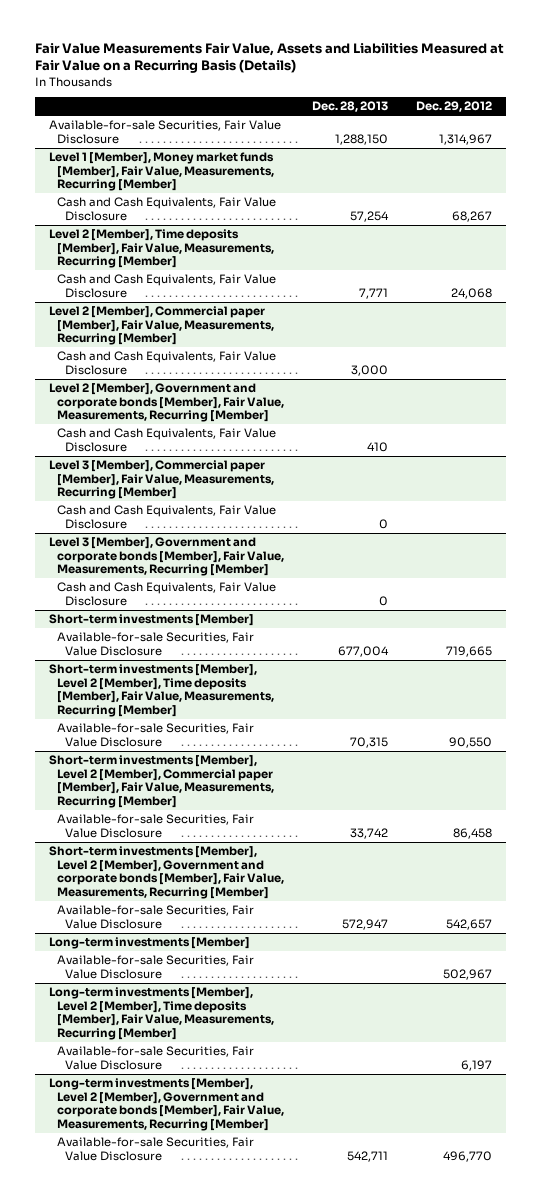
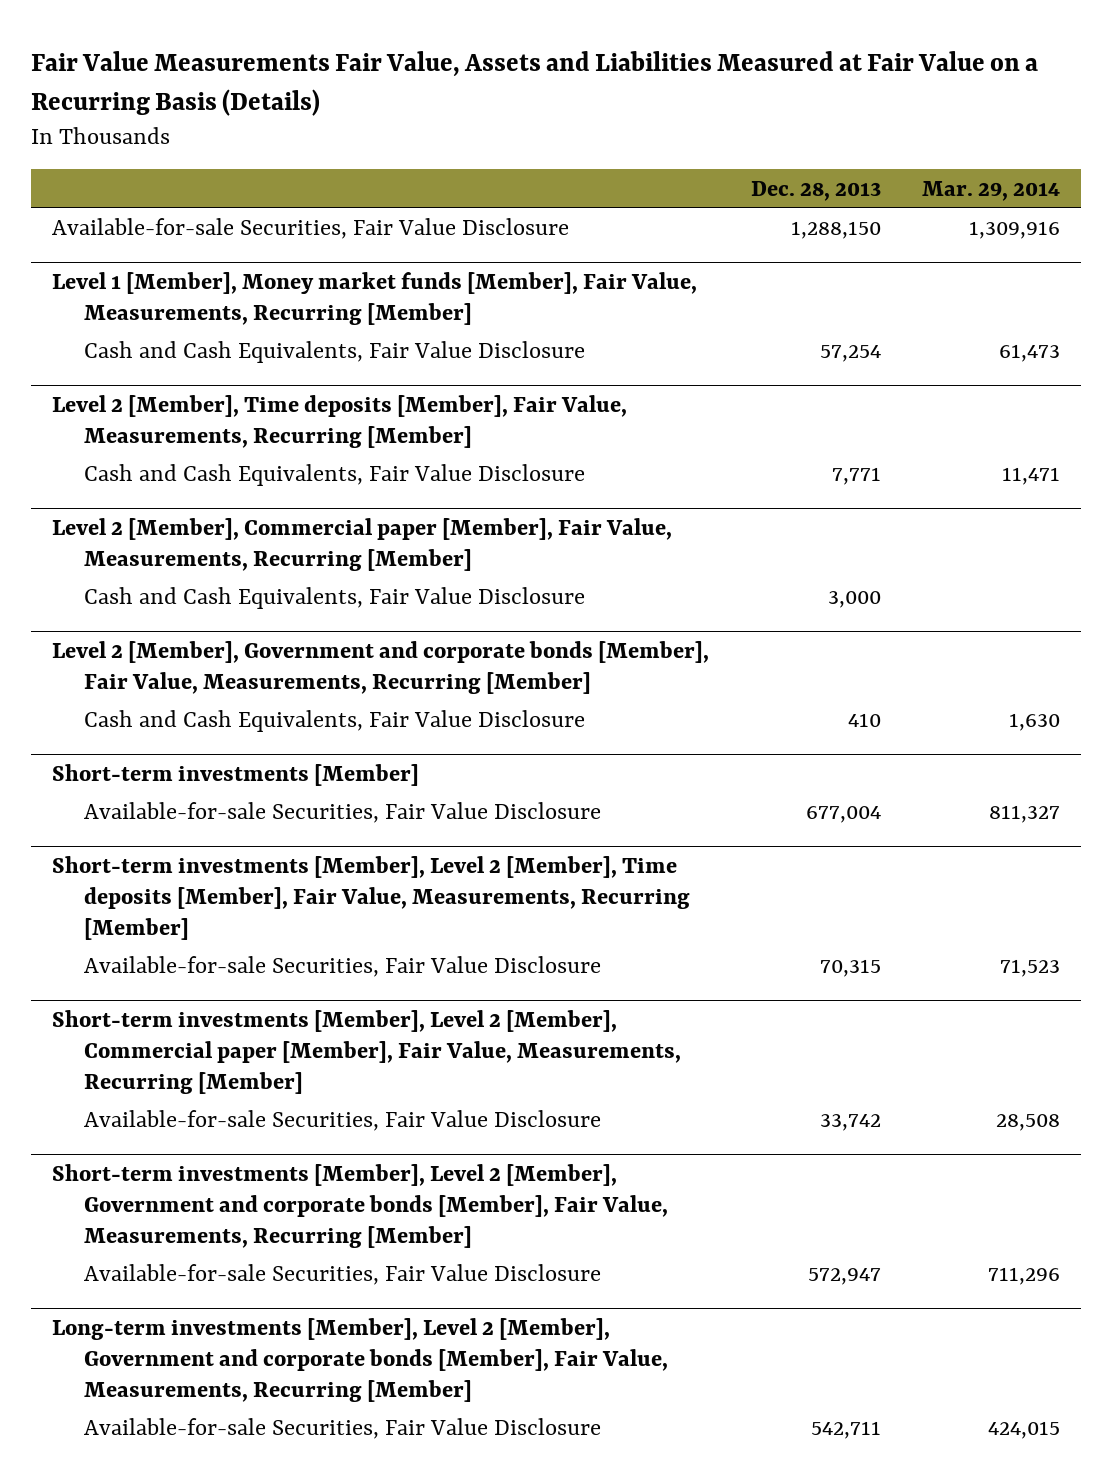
- | Dec. 28, 2013 | Dec. 29, 2012
+ | Dec. 28, 2013 | Mar. 29, 2014
- Level 3 [Member], Commercial paper [Member], Fair Value, Measurements, Recurring [Member]
- Cash and Cash Equivalents, Fair Value Disclosure | 0 |
- Level 3 [Member], Government and corporate bonds [Member], Fair Value, Measurements, Recurring [Member]
- Cash and Cash Equivalents, Fair Value Disclosure | 0 |
- Long-term investments [Member]
- Available-for-sale Securities, Fair Value Disclosure | | 502,967
- Long-term investments [Member], Level 2 [Member], Time deposits [Member], Fair Value, Measurements, Recurring [Member]
- Available-for-sale Securities, Fair Value Disclosure | | 6,197

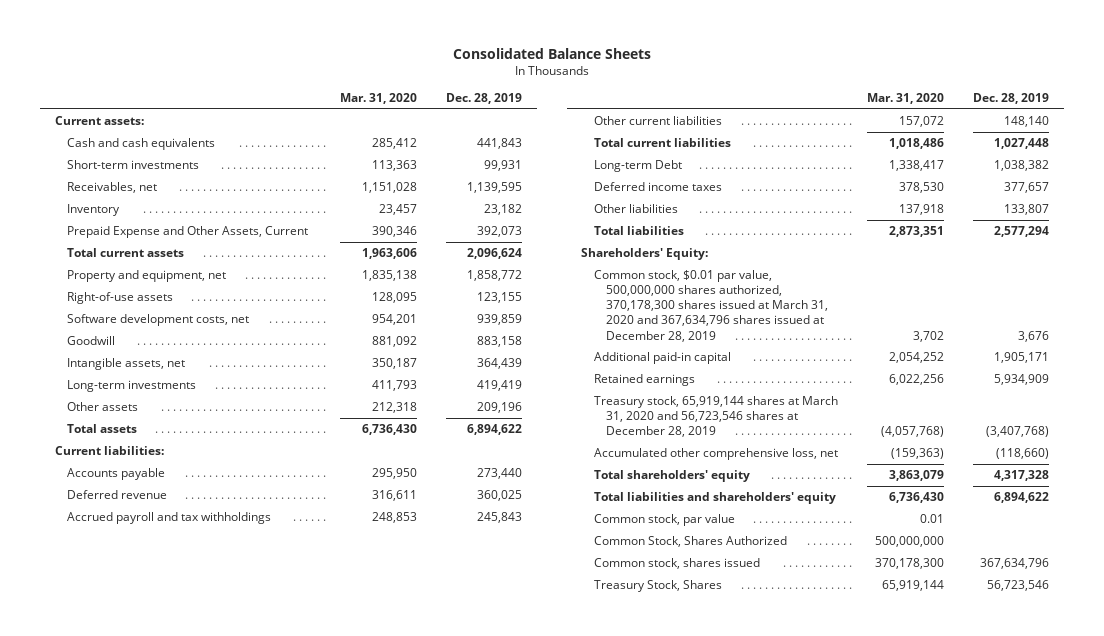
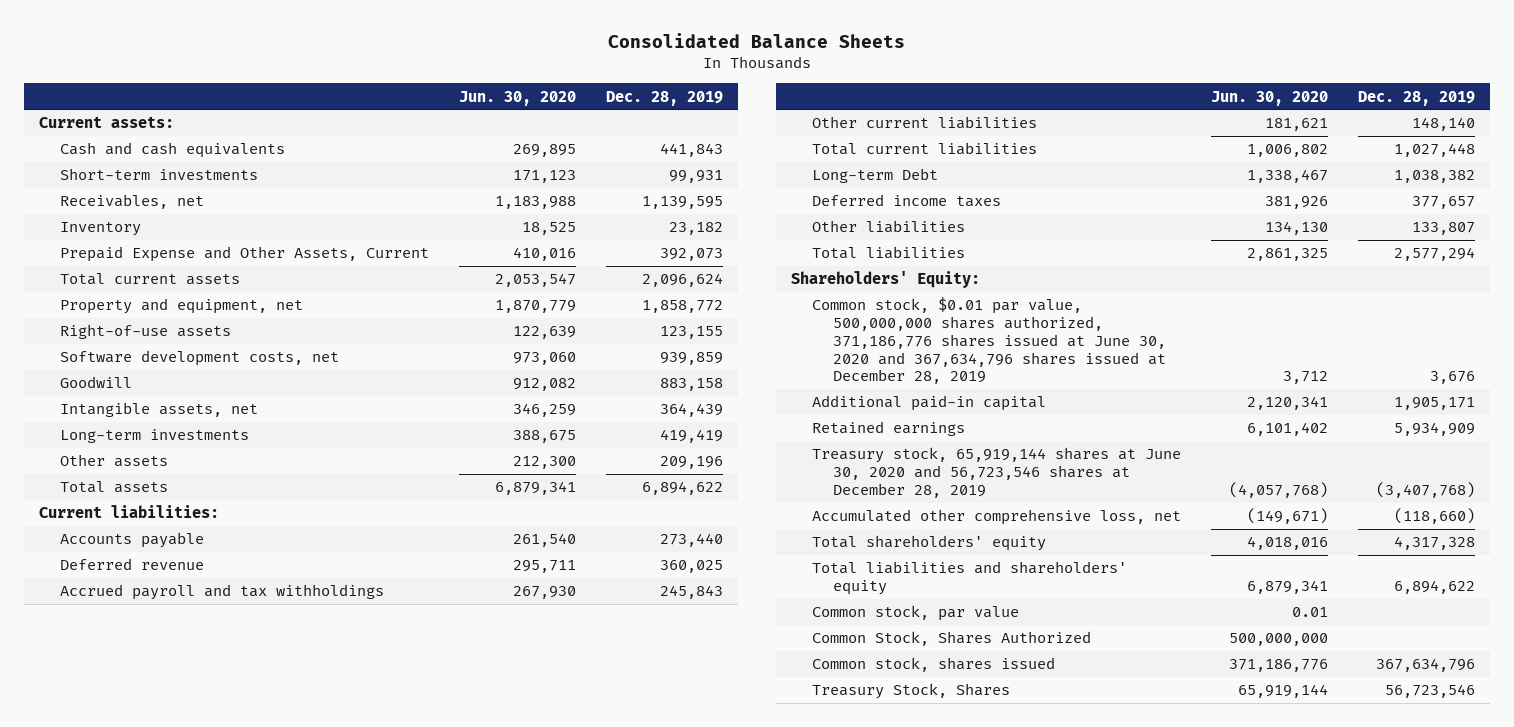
- | Mar. 31, 2020 | Dec. 28, 2019
+ | Jun. 30, 2020 | Dec. 28, 2019
- Common stock, $0.01 par value, 500,000,000 shares authorized, 370,178,300 shares issued at March 31, 2020 and 367,634,796 shares issued at December 28, 2019 | 3,702 | 3,676
+ Common stock, $0.01 par value, 500,000,000 shares authorized, 371,186,776 shares issued at June 30, 2020 and 367,634,796 shares issued at December 28, 2019 | 3,712 | 3,676
- Treasury stock, 65,919,144 shares at March 31, 2020 and 56,723,546 shares at December 28, 2019 | (4,057,768) | (3,407,768)
+ Treasury stock, 65,919,144 shares at June 30, 2020 and 56,723,546 shares at December 28, 2019 | (4,057,768) | (3,407,768)

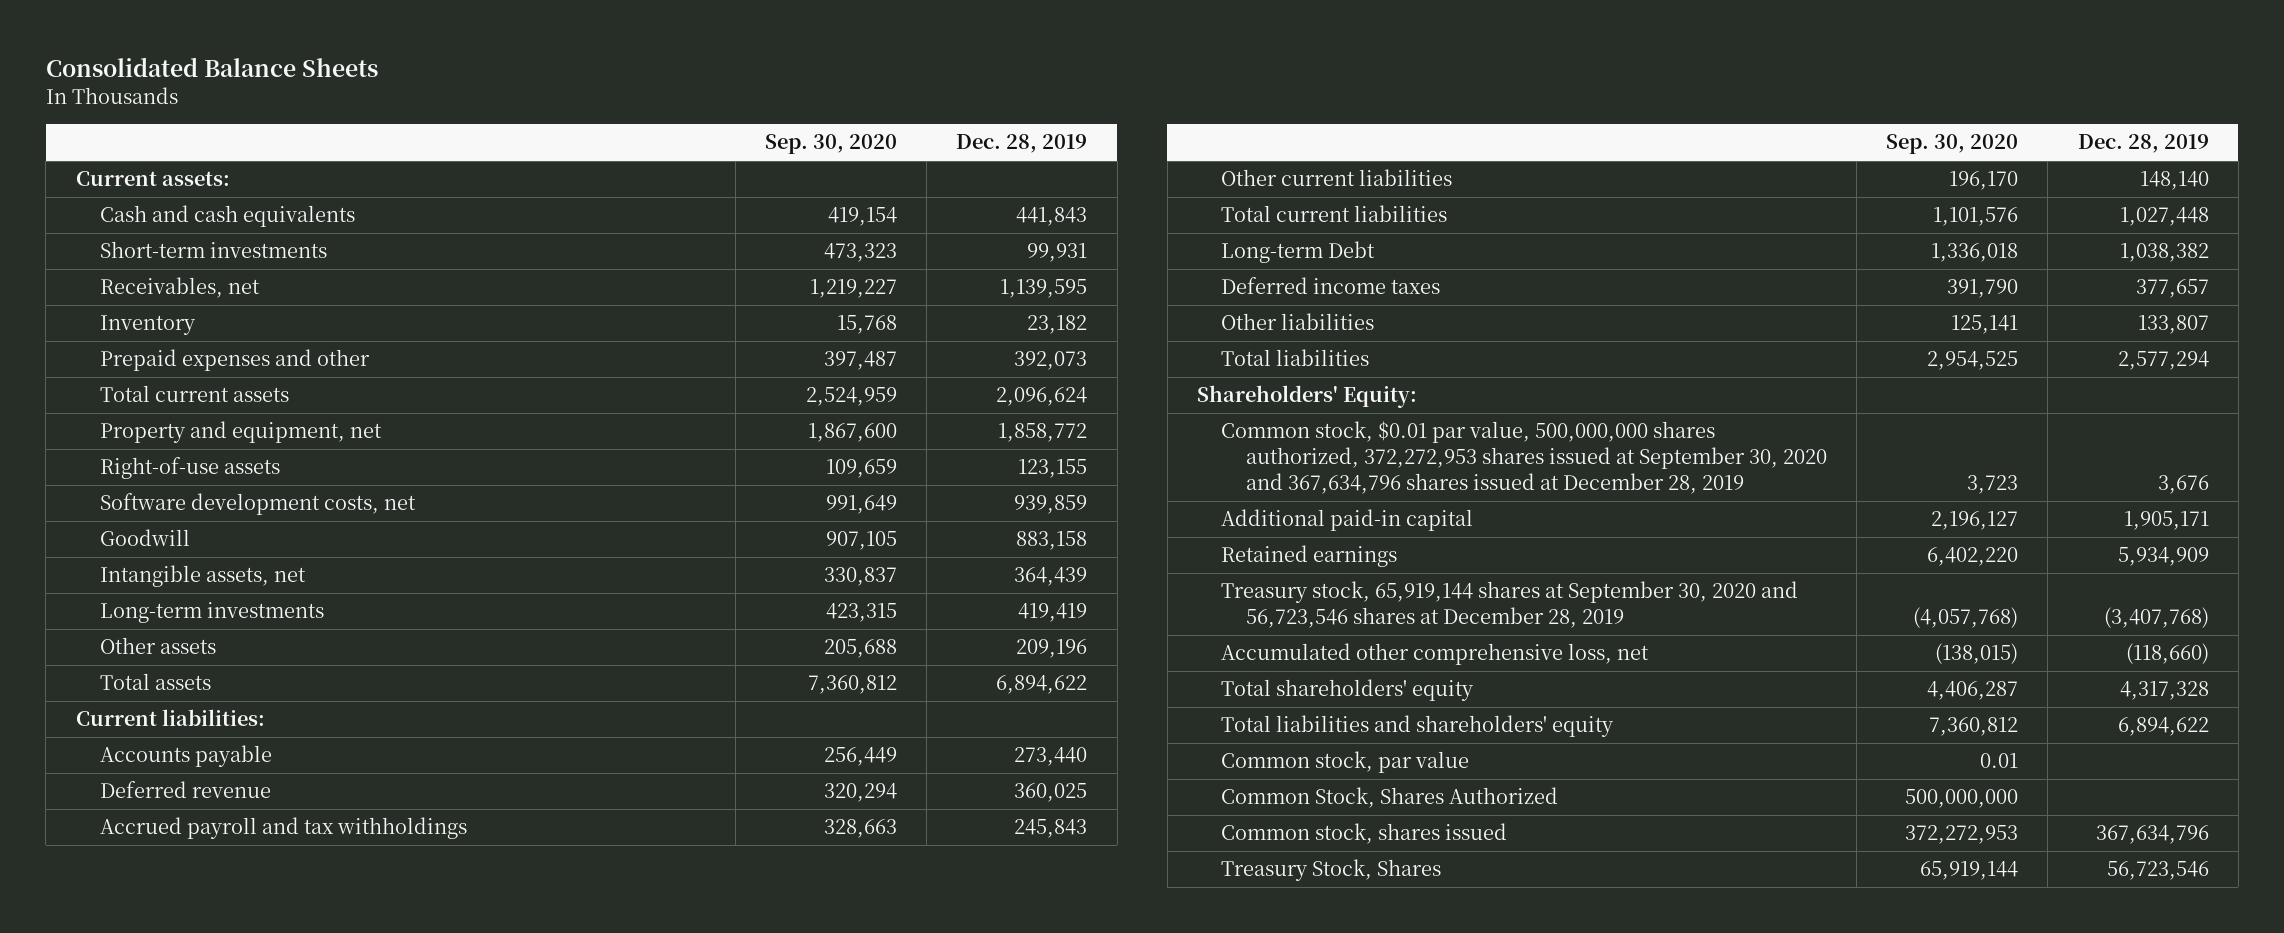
- | Jun. 30, 2020 | Dec. 28, 2019
+ | Sep. 30, 2020 | Dec. 28, 2019
- Prepaid Expense and Other Assets, Current | 410,016 | 392,073
+ Prepaid expenses and other | 397,487 | 392,073
- Common stock, $0.01 par value, 500,000,000 shares authorized, 371,186,776 shares issued at June 30, 2020 and 367,634,796 shares issued at December 28, 2019 | 3,712 | 3,676
+ Common stock, $0.01 par value, 500,000,000 shares authorized, 372,272,953 shares issued at September 30, 2020 and 367,634,796 shares issued at December 28, 2019 | 3,723 | 3,676
- Treasury stock, 65,919,144 shares at June 30, 2020 and 56,723,546 shares at December 28, 2019 | (4,057,768) | (3,407,768)
+ Treasury stock, 65,919,144 shares at September 30, 2020 and 56,723,546 shares at December 28, 2019 | (4,057,768) | (3,407,768)

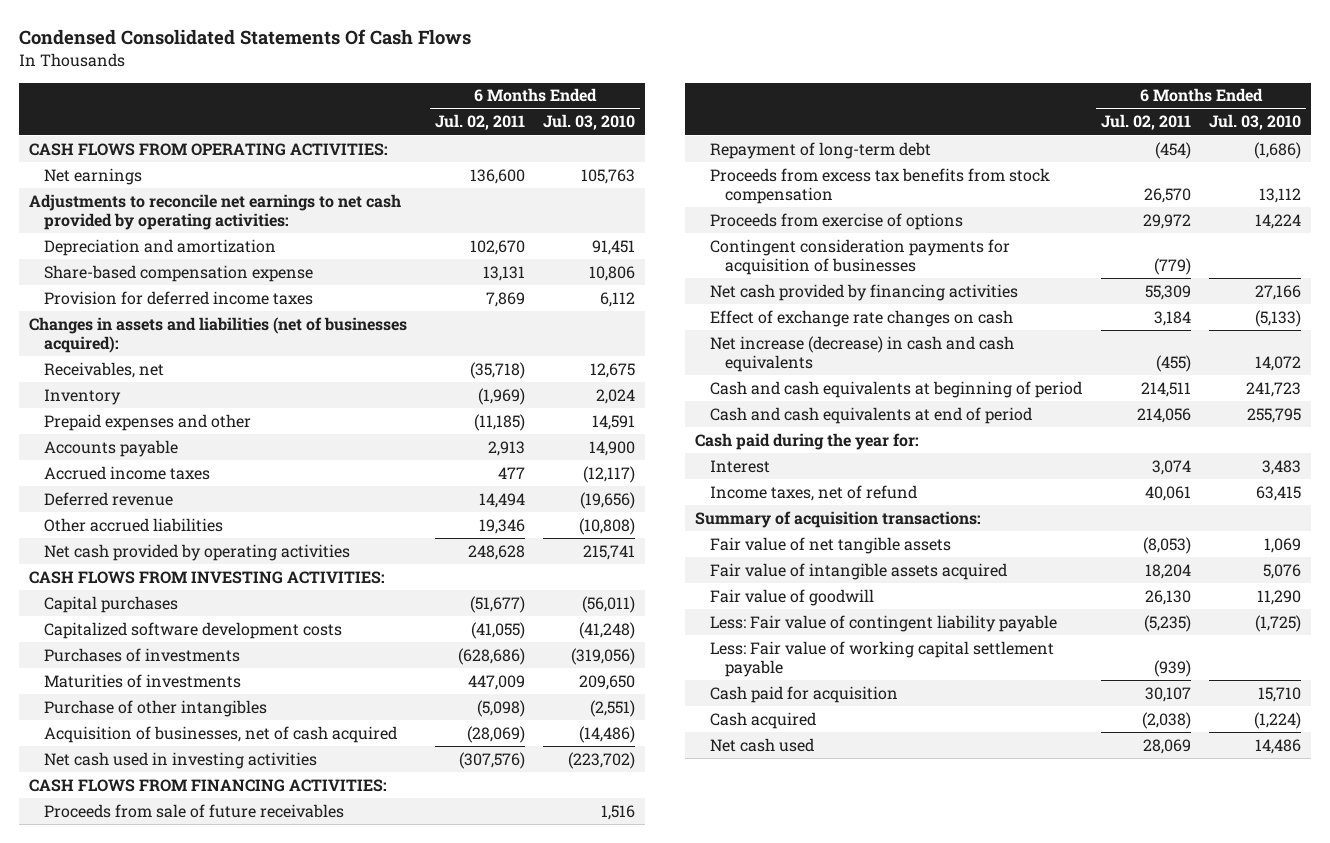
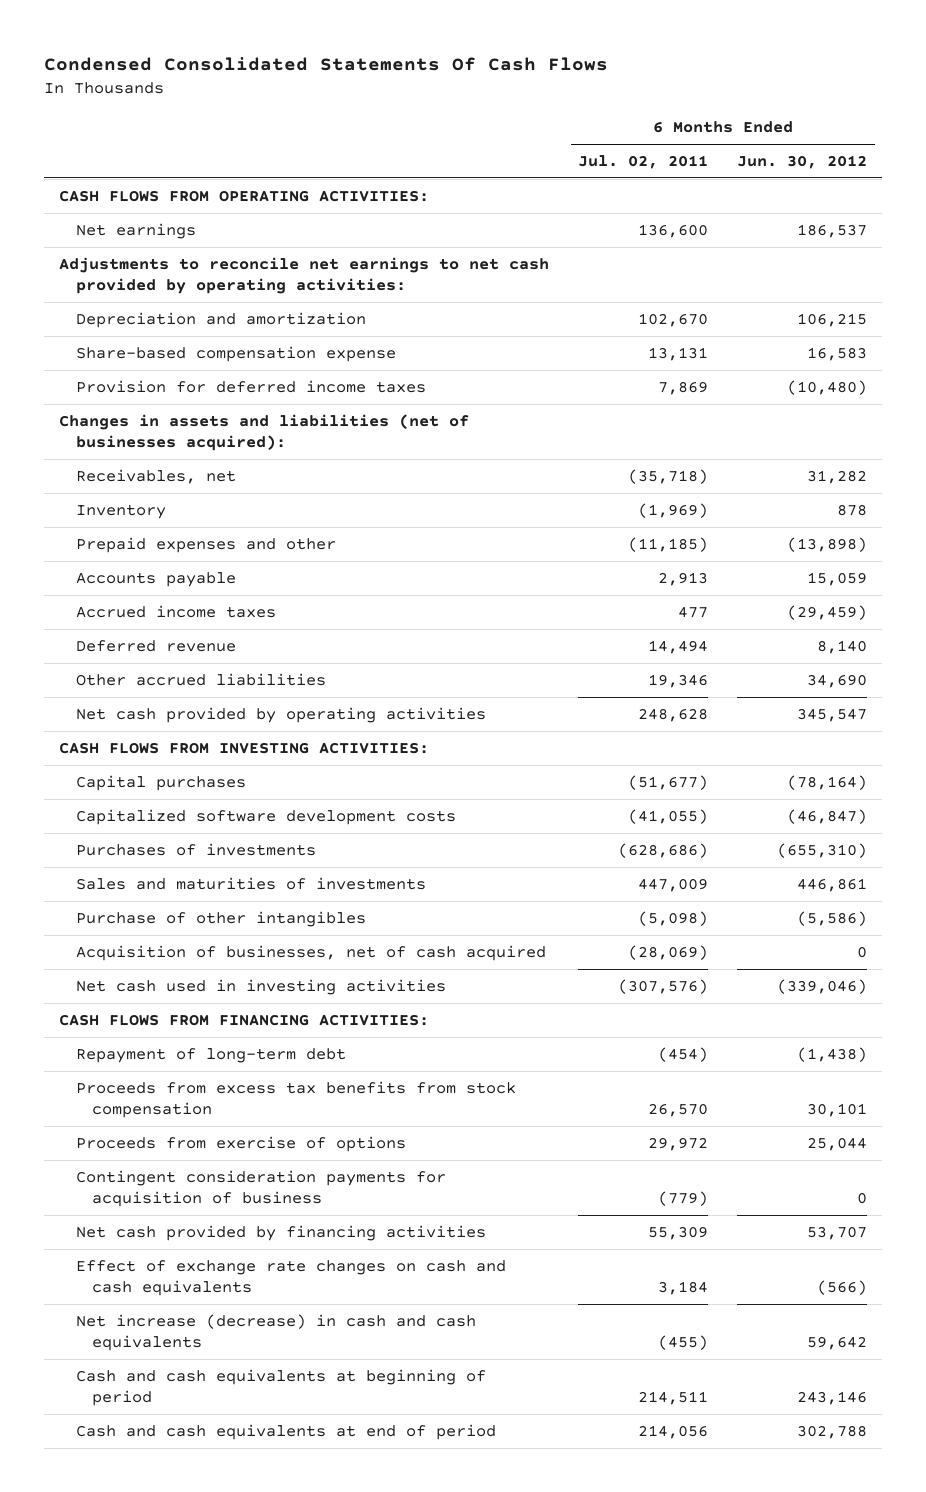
- | 6 Months Ended Jul. 02, 2011 | 6 Months Ended Jul. 03, 2010
+ | 6 Months Ended Jul. 02, 2011 | 6 Months Ended Jun. 30, 2012
- Maturities of investments | 447,009 | 209,650
+ Sales and maturities of investments | 447,009 | 446,861
- Proceeds from sale of future receivables | | 1,516
- Contingent consideration payments for acquisition of businesses | (779) |
+ Contingent consideration payments for acquisition of business | (779) | 0
- Effect of exchange rate changes on cash | 3,184 | (5,133)
+ Effect of exchange rate changes on cash and cash equivalents | 3,184 | (566)
- Cash paid during the year for:
- Interest | 3,074 | 3,483
- Income taxes, net of refund | 40,061 | 63,415
- Summary of acquisition transactions:
- Fair value of net tangible assets | (8,053) | 1,069
- Fair value of intangible assets acquired | 18,204 | 5,076
- Fair value of goodwill | 26,130 | 11,290
- Less: Fair value of contingent liability payable | (5,235) | (1,725)
- Less: Fair value of working capital settlement payable | (939) |
- Cash paid for acquisition | 30,107 | 15,710
- Cash acquired | (2,038) | (1,224)
- Net cash used | 28,069 | 14,486

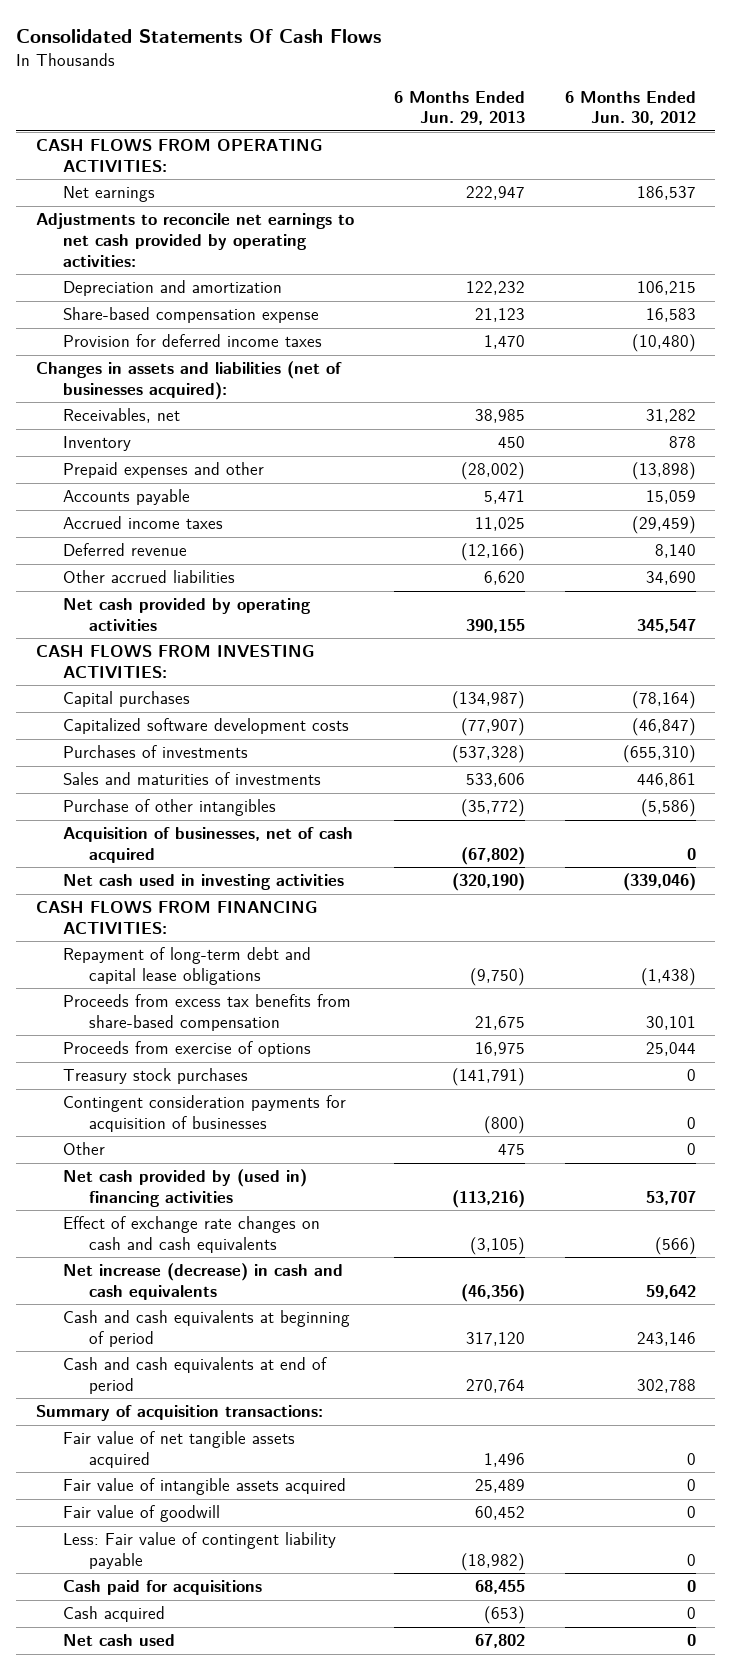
- Condensed Consolidated Statements Of Cash Flows
+ Consolidated Statements Of Cash Flows
- | 6 Months Ended Jul. 02, 2011 | 6 Months Ended Jun. 30, 2012
+ | 6 Months Ended Jun. 29, 2013 | 6 Months Ended Jun. 30, 2012
- Repayment of long-term debt | (454) | (1,438)
- Proceeds from excess tax benefits from stock compensation | 26,570 | 30,101
+ Repayment of long-term debt and capital lease obligations | (9,750) | (1,438)
+ Proceeds from excess tax benefits from share-based compensation | 21,675 | 30,101
- Contingent consideration payments for acquisition of business | (779) | 0
- Net cash provided by financing activities | 55,309 | 53,707
+ Treasury stock purchases | (141,791) | 0
+ Contingent consideration payments for acquisition of businesses | (800) | 0
+ Other | 475 | 0
+ Net cash provided by (used in) financing activities | (113,216) | 53,707
+ Summary of acquisition transactions:
+ Fair value of net tangible assets acquired | 1,496 | 0
+ Fair value of intangible assets acquired | 25,489 | 0
+ Fair value of goodwill | 60,452 | 0
+ Less: Fair value of contingent liability payable | (18,982) | 0
+ Cash paid for acquisitions | 68,455 | 0
+ Cash acquired | (653) | 0
+ Net cash used | 67,802 | 0

